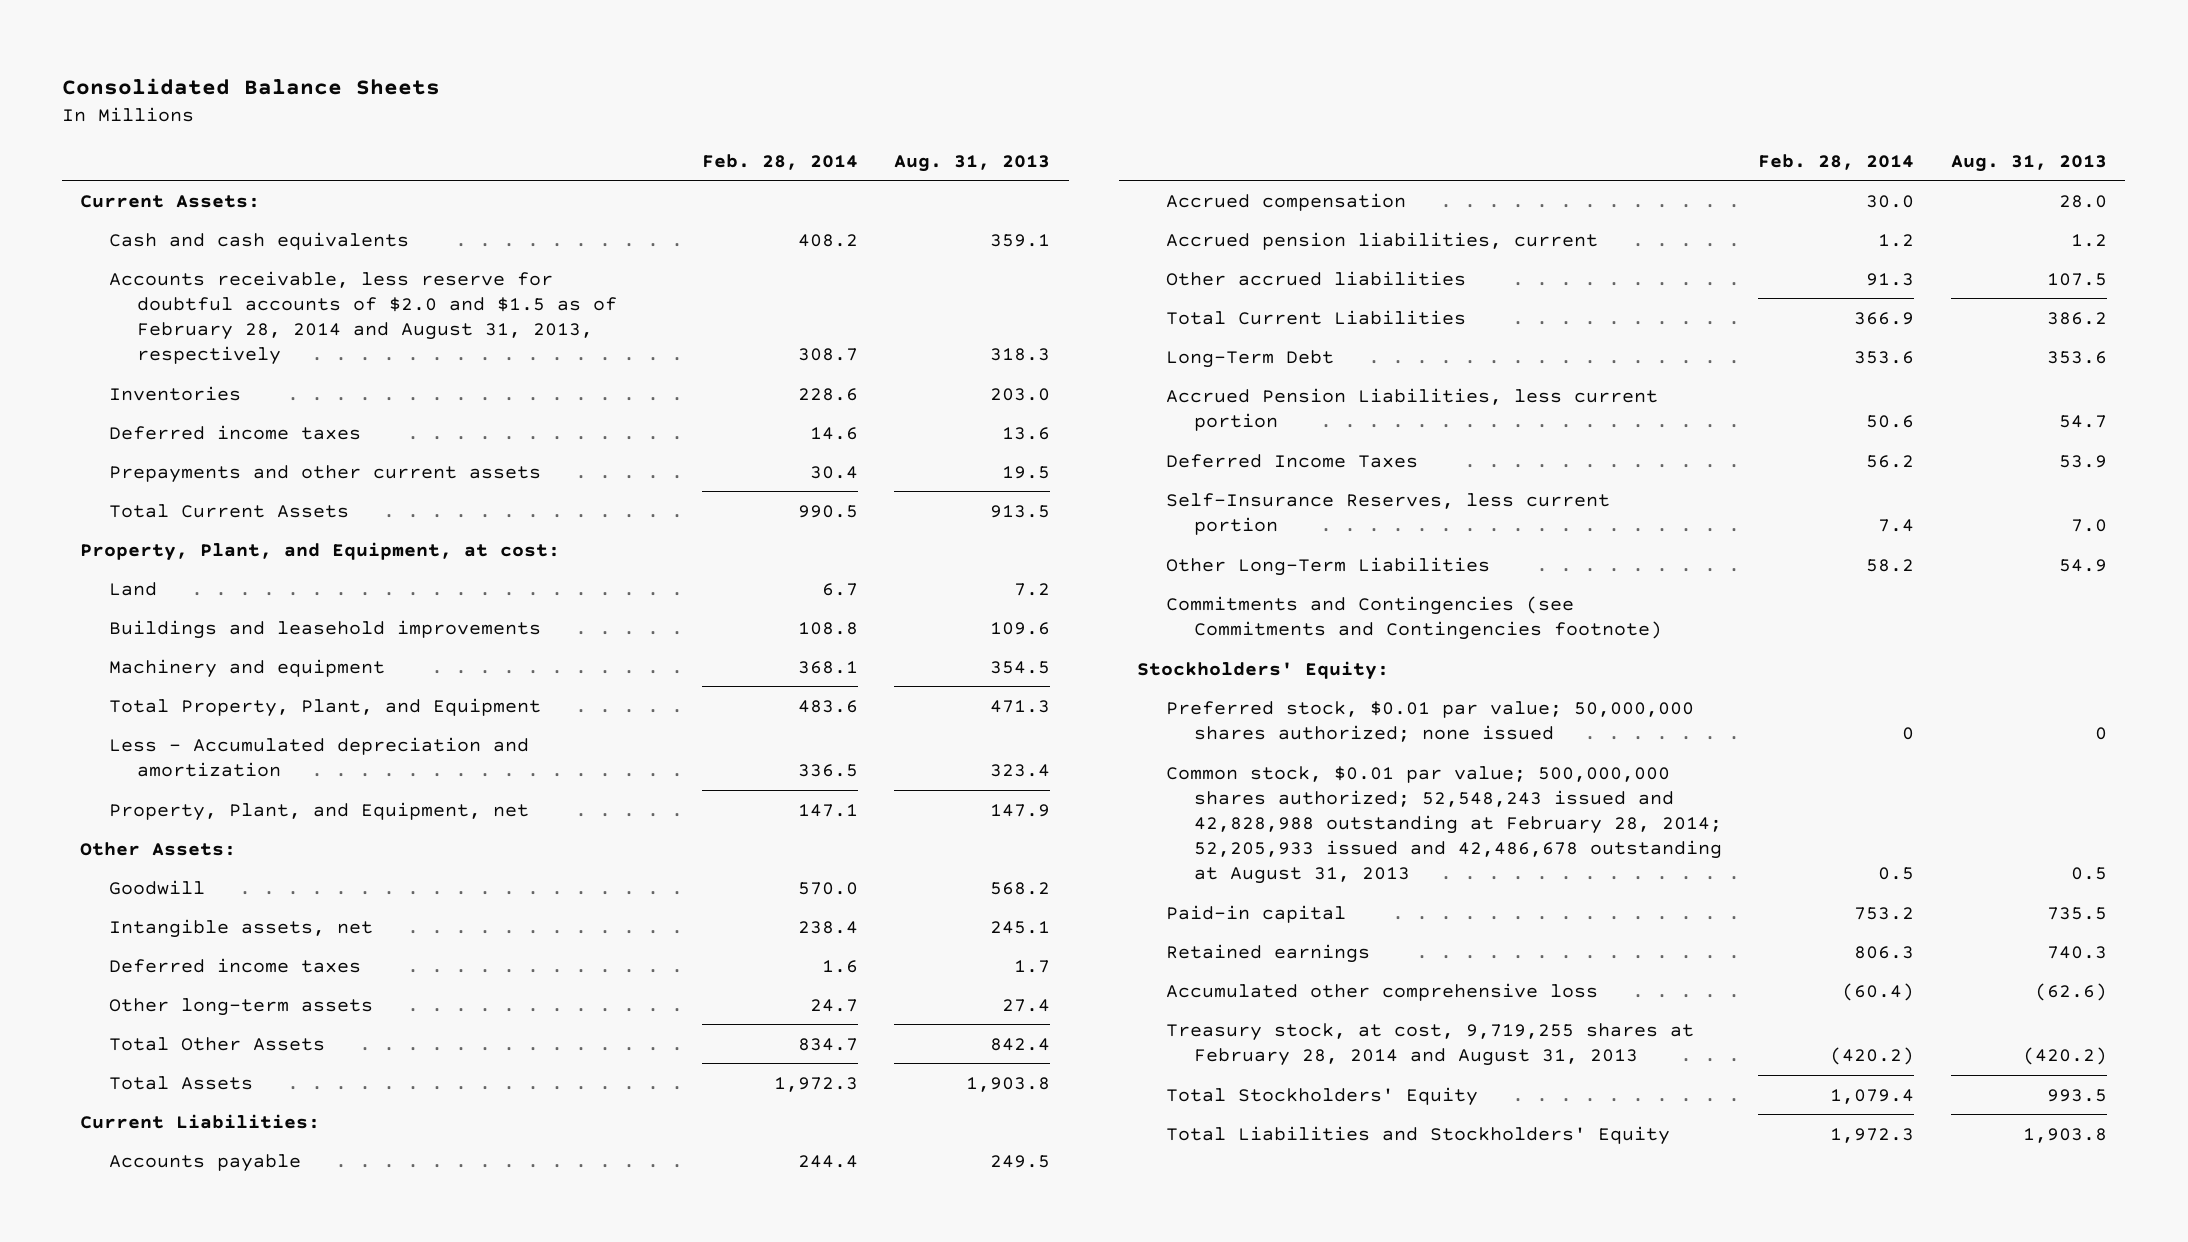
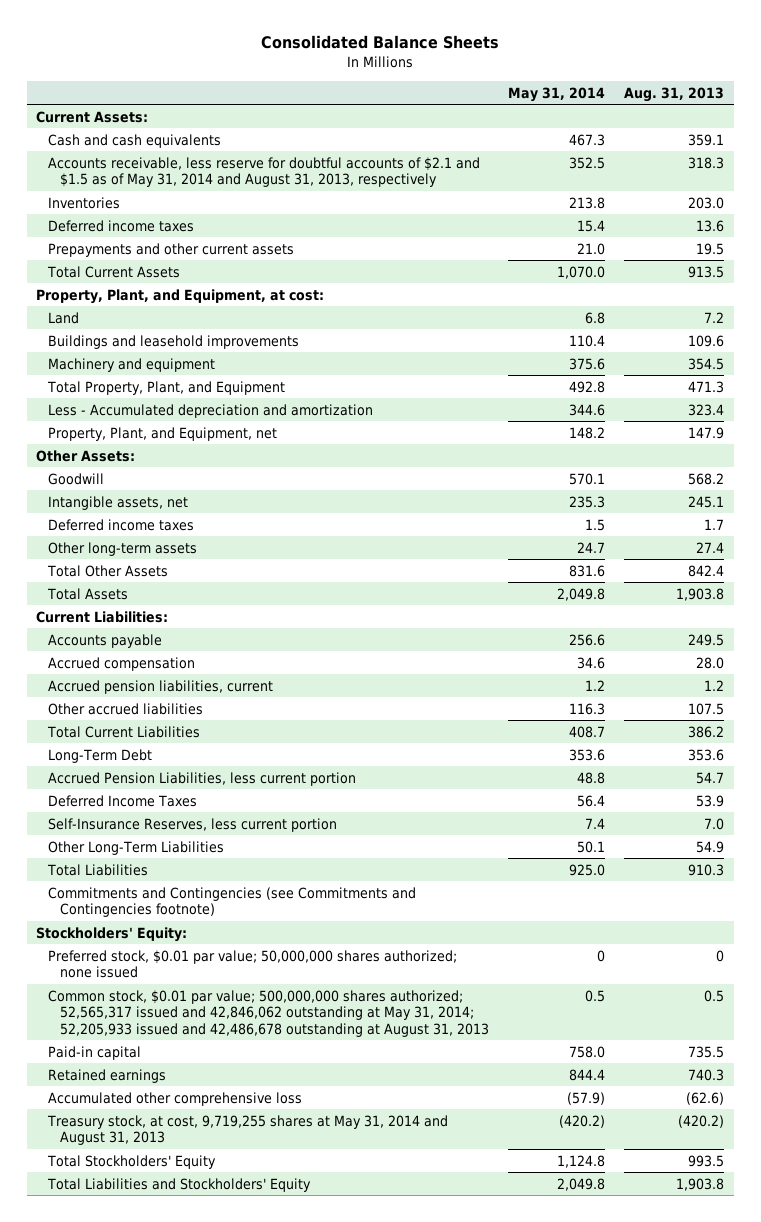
- | Feb. 28, 2014 | Aug. 31, 2013
+ | May 31, 2014 | Aug. 31, 2013
- Accounts receivable, less reserve for doubtful accounts of $2.0 and $1.5 as of February 28, 2014 and August 31, 2013, respectively | 308.7 | 318.3
+ Accounts receivable, less reserve for doubtful accounts of $2.1 and $1.5 as of May 31, 2014 and August 31, 2013, respectively | 352.5 | 318.3
+ Total Liabilities | 925.0 | 910.3
- Common stock, $0.01 par value; 500,000,000 shares authorized; 52,548,243 issued and 42,828,988 outstanding at February 28, 2014; 52,205,933 issued and 42,486,678 outstanding at August 31, 2013 | 0.5 | 0.5
+ Common stock, $0.01 par value; 500,000,000 shares authorized; 52,565,317 issued and 42,846,062 outstanding at May 31, 2014; 52,205,933 issued and 42,486,678 outstanding at August 31, 2013 | 0.5 | 0.5
- Treasury stock, at cost, 9,719,255 shares at February 28, 2014 and August 31, 2013 | (420.2) | (420.2)
+ Treasury stock, at cost, 9,719,255 shares at May 31, 2014 and August 31, 2013 | (420.2) | (420.2)

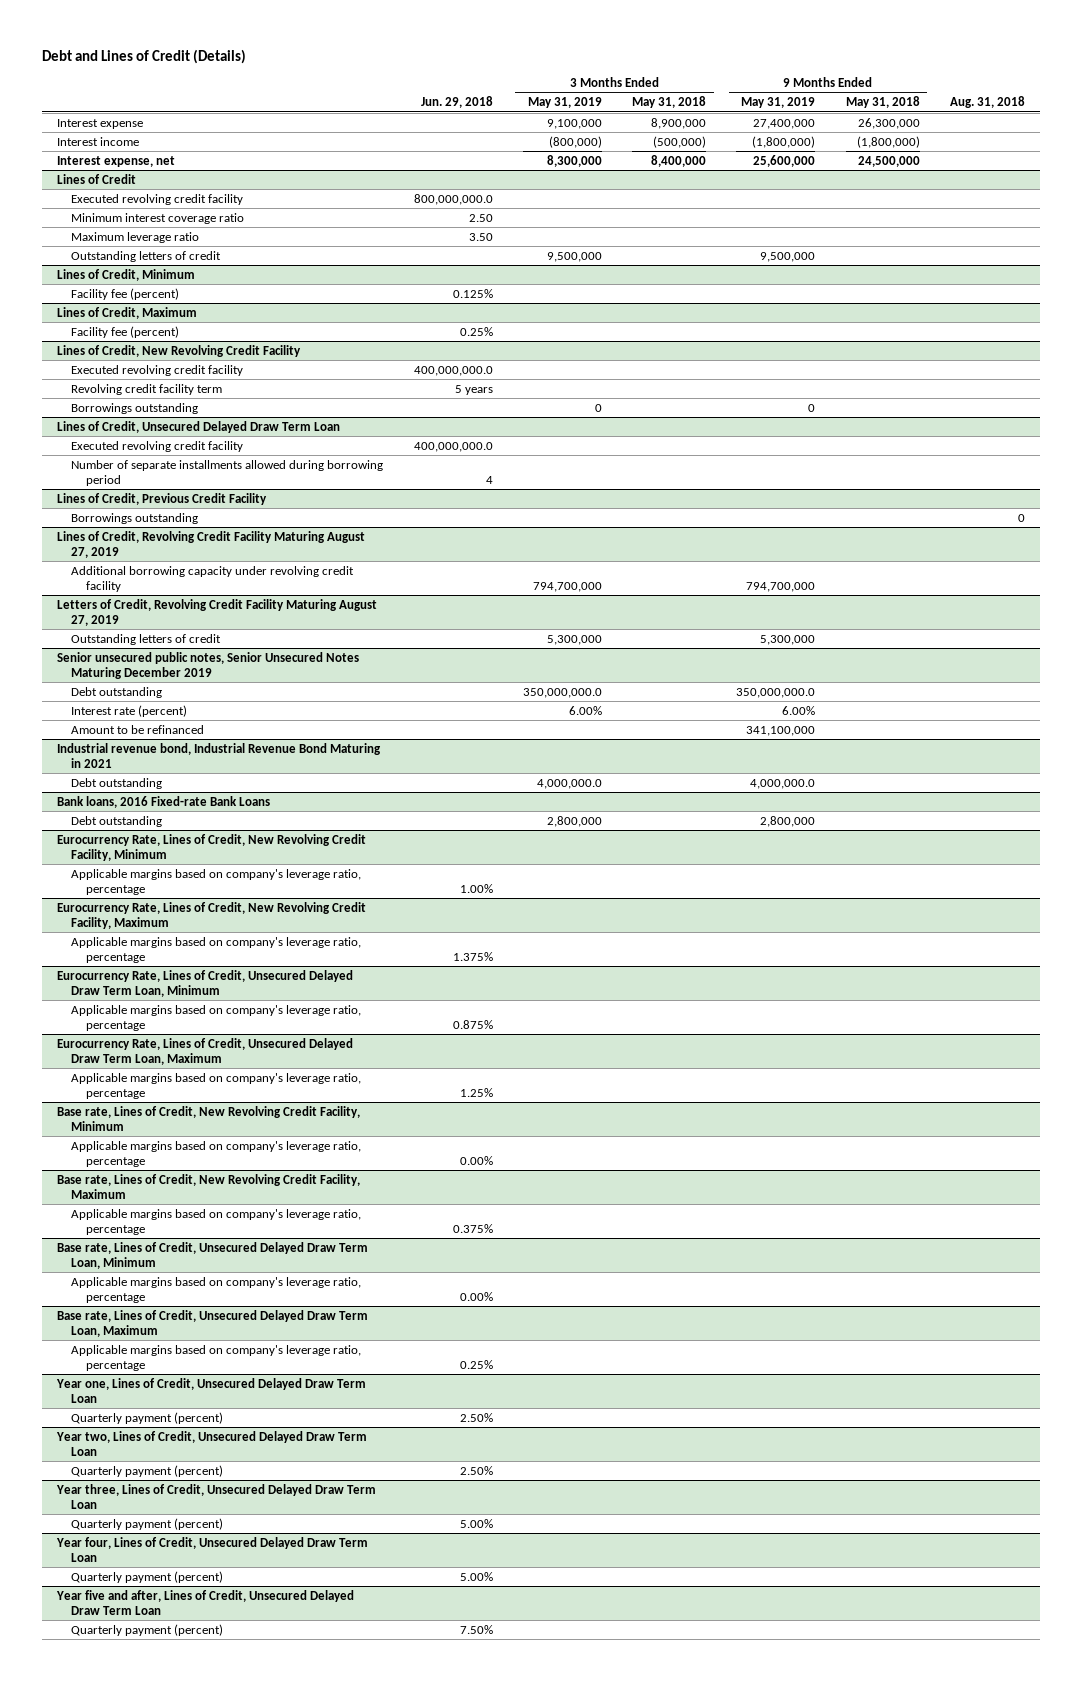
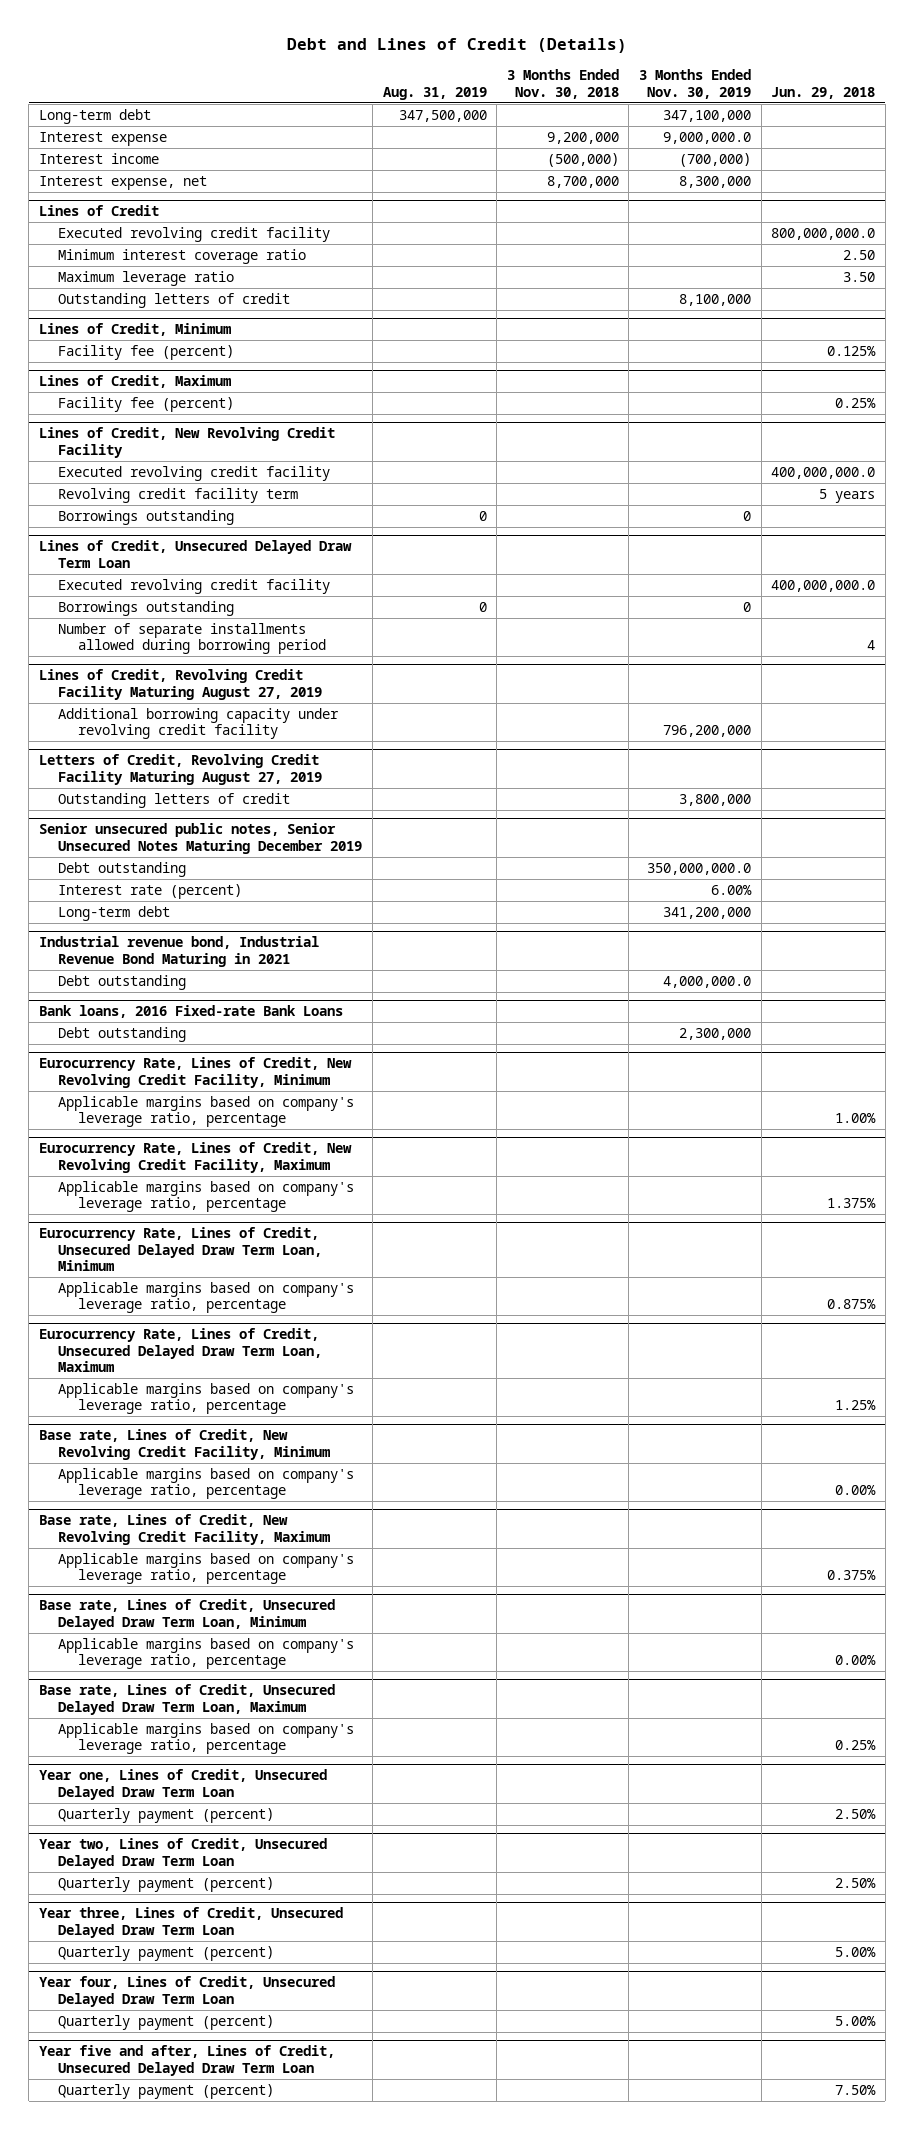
- | Jun. 29, 2018 | 3 Months Ended May 31, 2019 | 3 Months Ended May 31, 2018 | 9 Months Ended May 31, 2019 | 9 Months Ended May 31, 2018 | Aug. 31, 2018
+ | Aug. 31, 2019 | 3 Months Ended Nov. 30, 2018 | 3 Months Ended Nov. 30, 2019 | Jun. 29, 2018
+ Long-term debt | 347,500,000 | | 347,100,000 |
- Lines of Credit, Previous Credit Facility
@ Lines of Credit, Unsecured Delayed Draw Term Loan
moved down: Number of separate installments allowed during borrowing period | | | | 4
@ Senior unsecured public notes, Senior Unsecured Notes Maturing December 2019
- Amount to be refinanced | | | | 341,100,000 | |
+ Long-term debt | | | 341,200,000 |

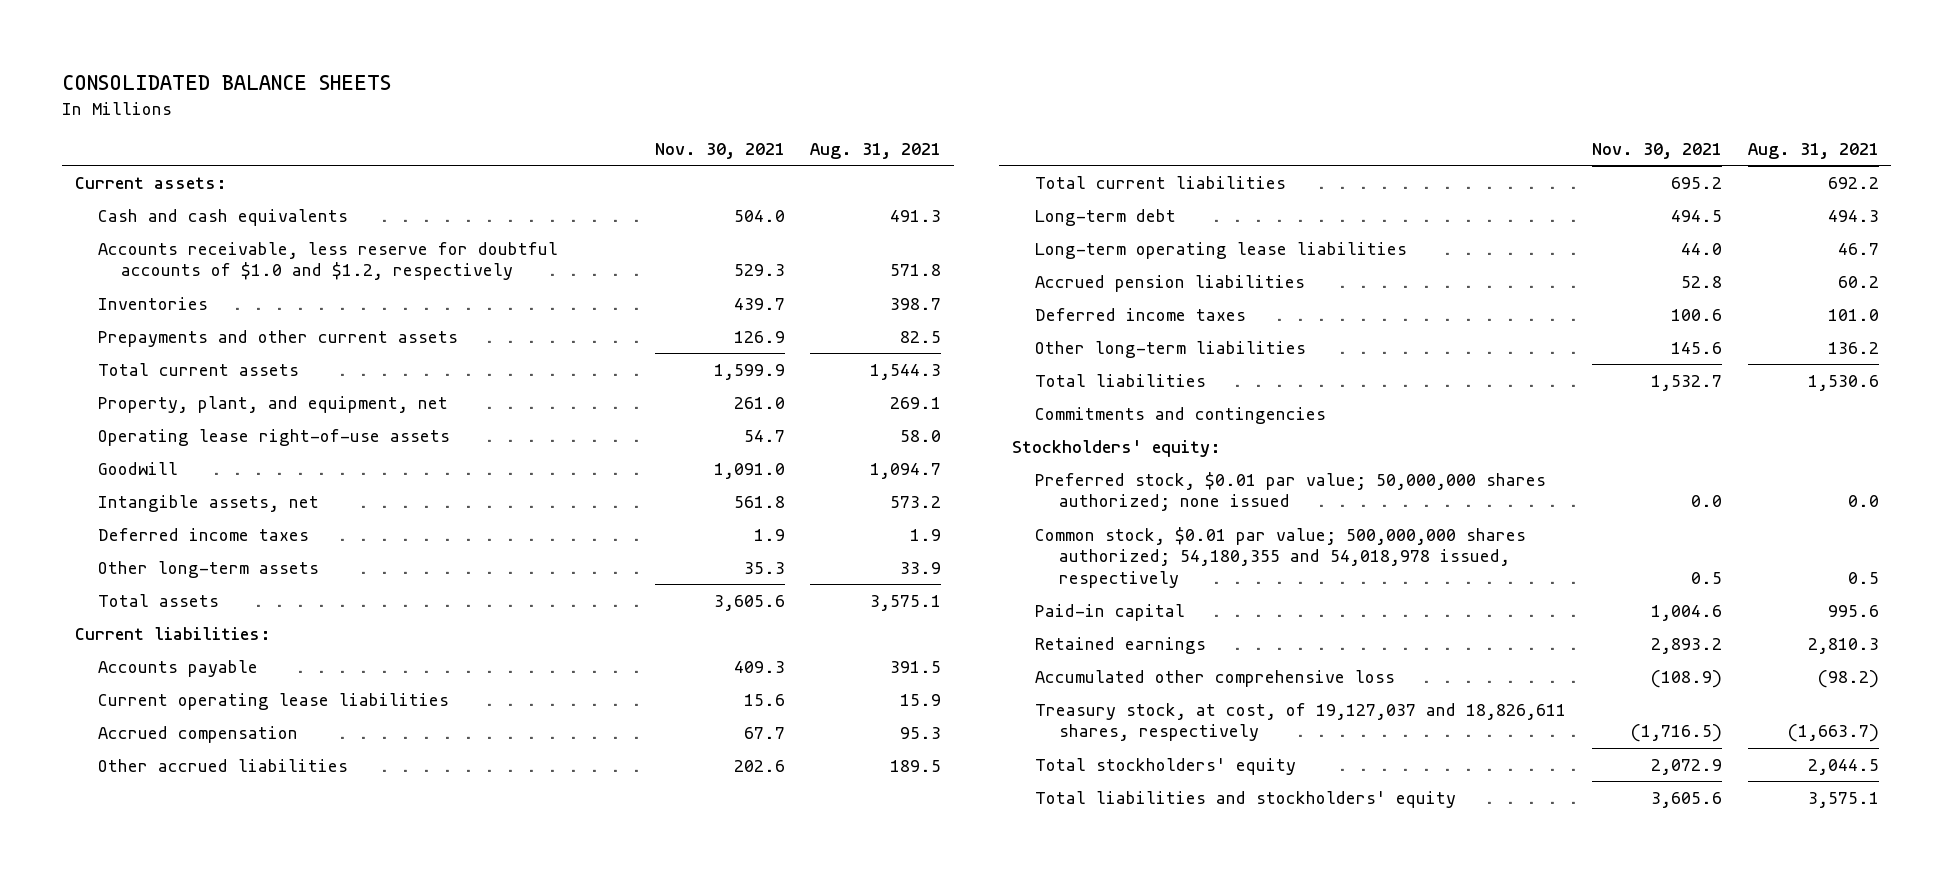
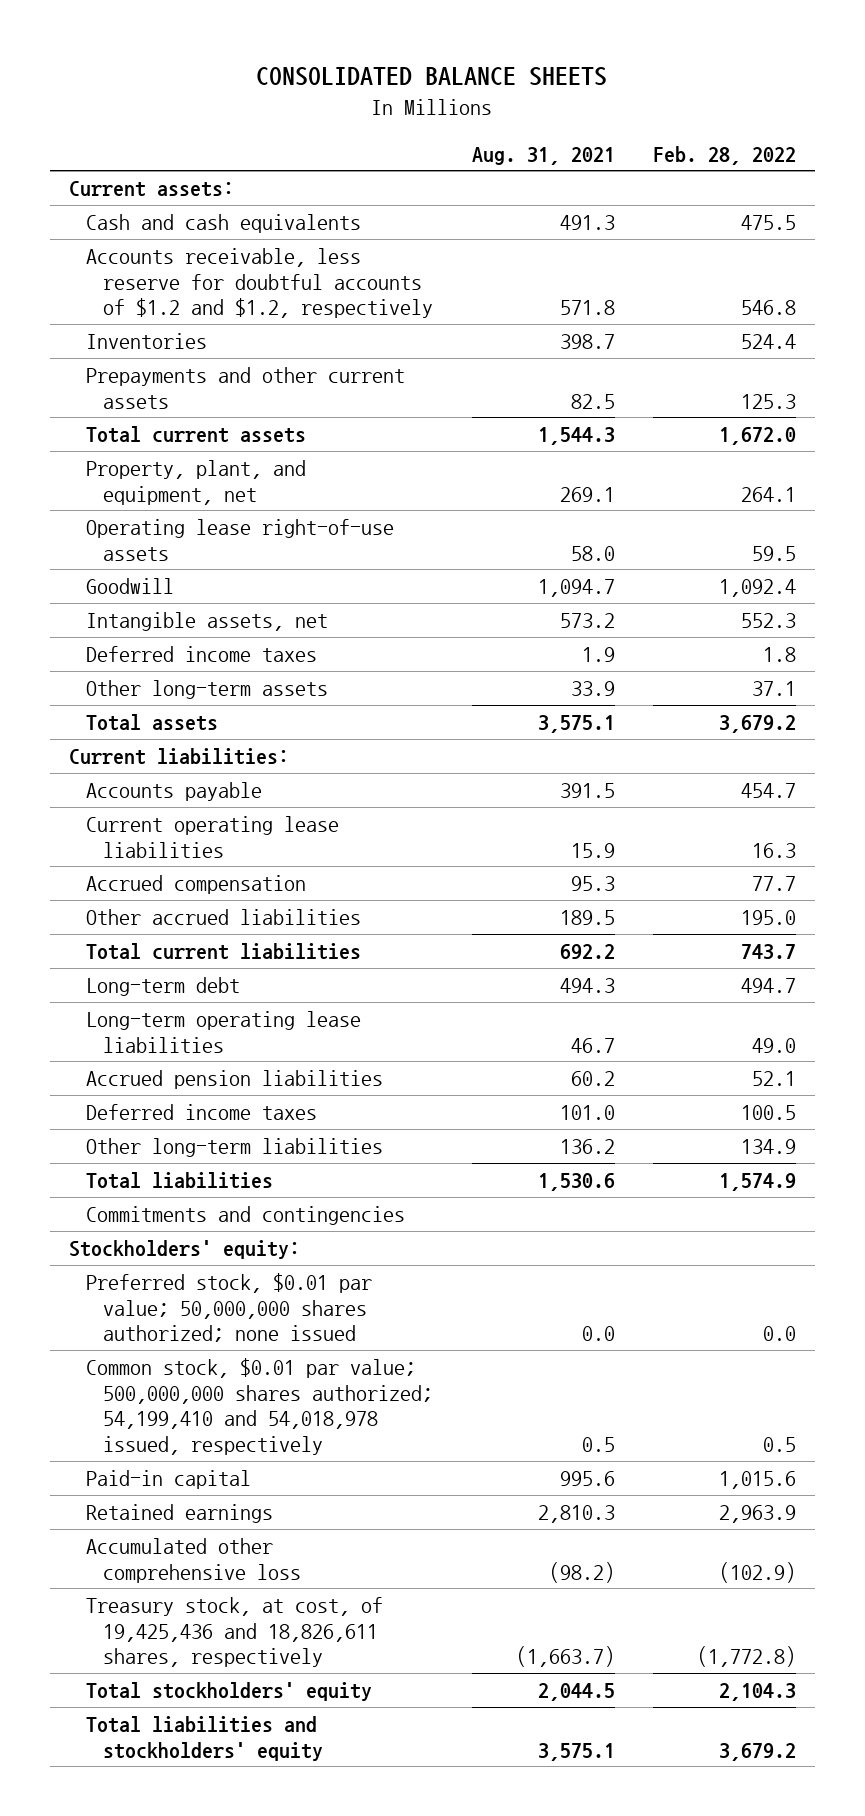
- | Nov. 30, 2021 | Aug. 31, 2021
+ | Aug. 31, 2021 | Feb. 28, 2022
- Accounts receivable, less reserve for doubtful accounts of $1.0 and $1.2, respectively | 529.3 | 571.8
+ Accounts receivable, less reserve for doubtful accounts of $1.2 and $1.2, respectively | 571.8 | 546.8
- Common stock, $0.01 par value; 500,000,000 shares authorized; 54,180,355 and 54,018,978 issued, respectively | 0.5 | 0.5
+ Common stock, $0.01 par value; 500,000,000 shares authorized; 54,199,410 and 54,018,978 issued, respectively | 0.5 | 0.5
- Treasury stock, at cost, of 19,127,037 and 18,826,611 shares, respectively | (1,716.5) | (1,663.7)
+ Treasury stock, at cost, of 19,425,436 and 18,826,611 shares, respectively | (1,663.7) | (1,772.8)

